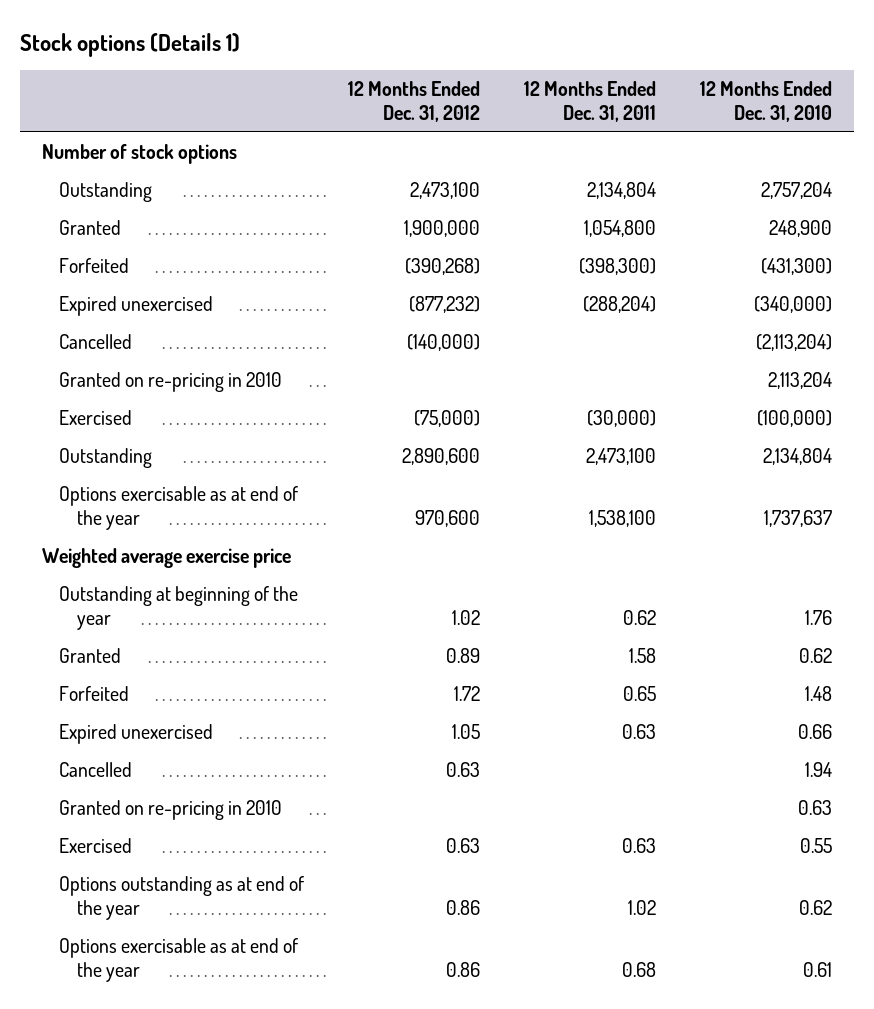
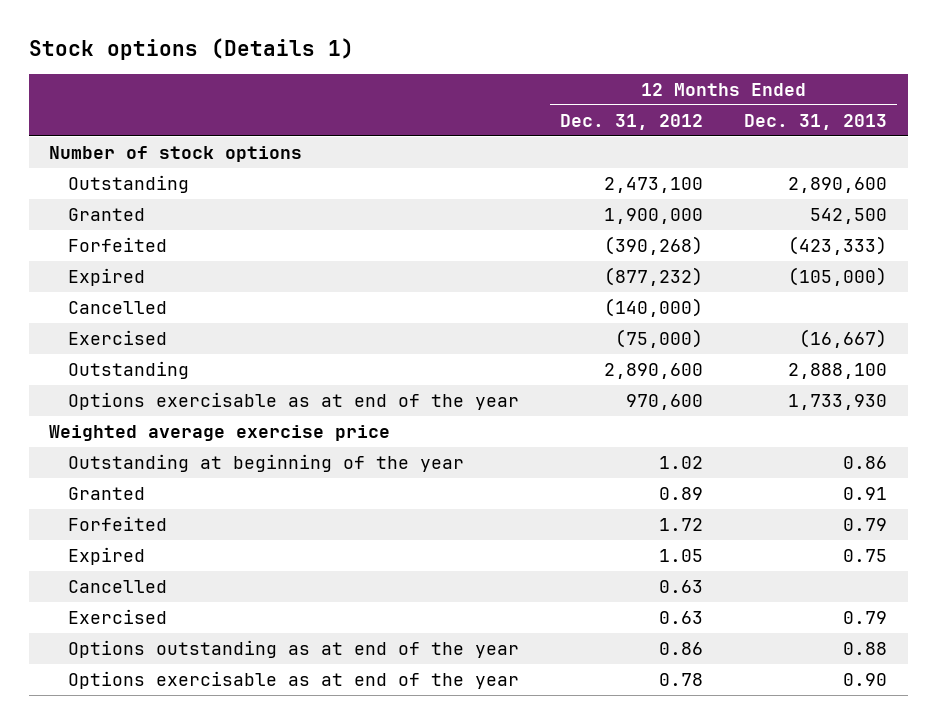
- | 12 Months Ended Dec. 31, 2012 | 12 Months Ended Dec. 31, 2011 | 12 Months Ended Dec. 31, 2010
+ | 12 Months Ended Dec. 31, 2012 | 12 Months Ended Dec. 31, 2013
- Expired unexercised | (877,232) | (288,204) | (340,000)
+ Expired | (877,232) | (105,000)
- Granted on re-pricing in 2010 | | | 2,113,204
- Expired unexercised | 1.05 | 0.63 | 0.66
+ Expired | 1.05 | 0.75
- Granted on re-pricing in 2010 | | | 0.63
- Options exercisable as at end of the year | 0.86 | 0.68 | 0.61
+ Options exercisable as at end of the year | 0.78 | 0.90

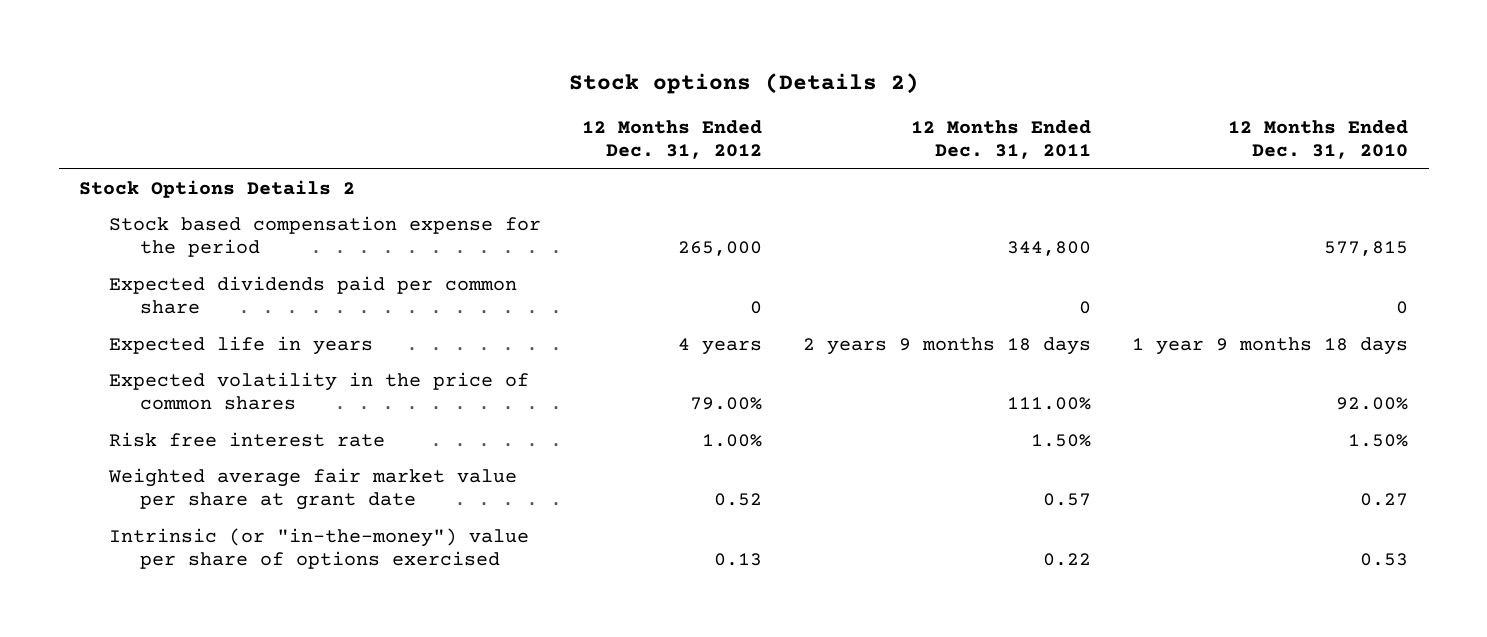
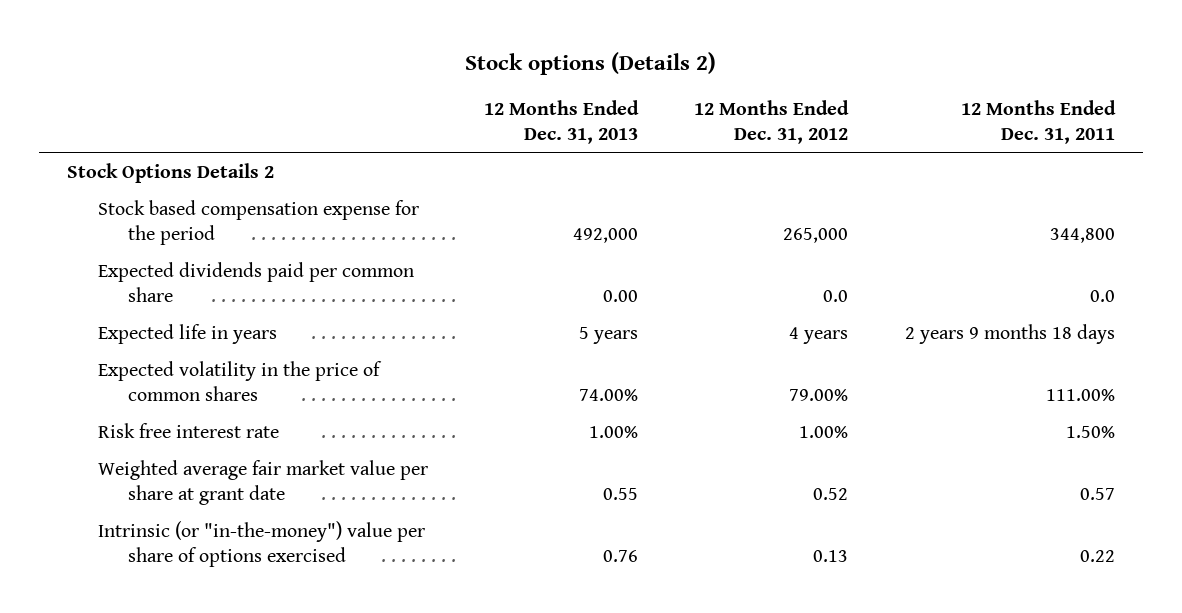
- | 12 Months Ended Dec. 31, 2012 | 12 Months Ended Dec. 31, 2011 | 12 Months Ended Dec. 31, 2010
+ | 12 Months Ended Dec. 31, 2013 | 12 Months Ended Dec. 31, 2012 | 12 Months Ended Dec. 31, 2011
- Expected dividends paid per common share | 0 | 0 | 0
+ Expected dividends paid per common share | 0.00 | 0.0 | 0.0

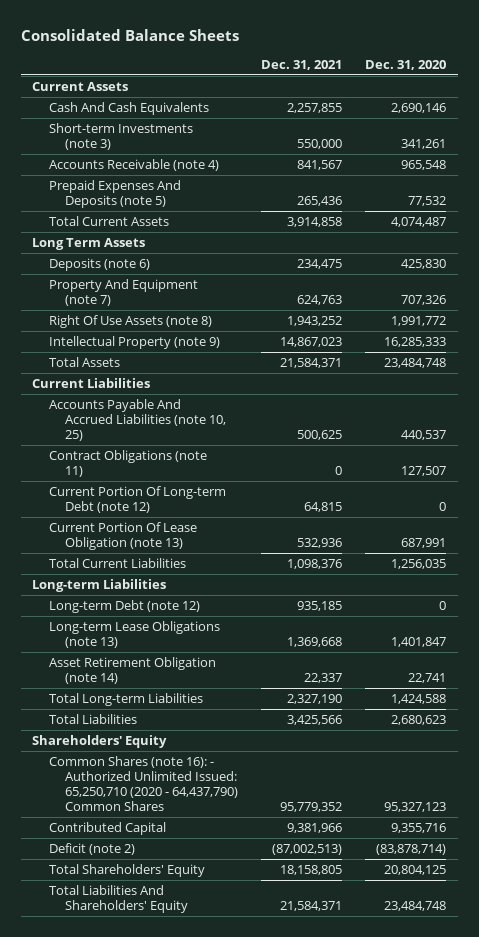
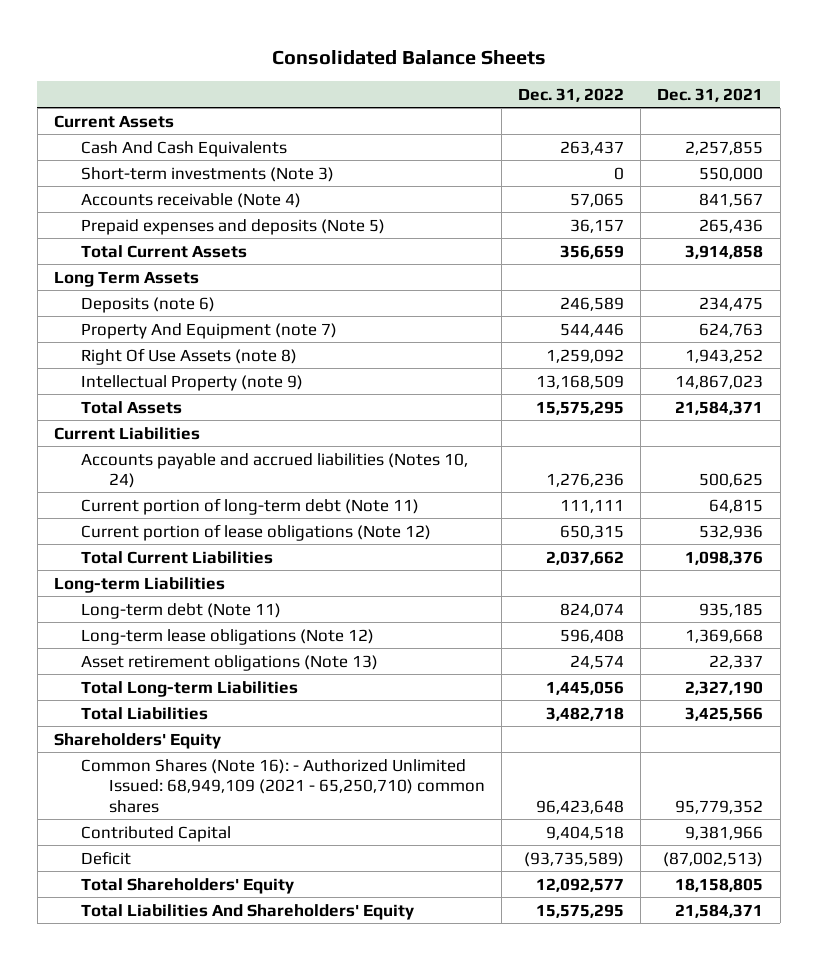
- | Dec. 31, 2021 | Dec. 31, 2020
+ | Dec. 31, 2022 | Dec. 31, 2021
- Short-term Investments (note 3) | 550,000 | 341,261
- Accounts Receivable (note 4) | 841,567 | 965,548
- Prepaid Expenses And Deposits (note 5) | 265,436 | 77,532
+ Short-term investments (Note 3) | 0 | 550,000
+ Accounts receivable (Note 4) | 57,065 | 841,567
+ Prepaid expenses and deposits (Note 5) | 36,157 | 265,436
- Accounts Payable And Accrued Liabilities (note 10, 25) | 500,625 | 440,537
- Contract Obligations (note 11) | 0 | 127,507
- Current Portion Of Long-term Debt (note 12) | 64,815 | 0
- Current Portion Of Lease Obligation (note 13) | 532,936 | 687,991
+ Accounts payable and accrued liabilities (Notes 10, 24) | 1,276,236 | 500,625
+ Current portion of long-term debt (Note 11) | 111,111 | 64,815
+ Current portion of lease obligations (Note 12) | 650,315 | 532,936
- Long-term Debt (note 12) | 935,185 | 0
- Long-term Lease Obligations (note 13) | 1,369,668 | 1,401,847
- Asset Retirement Obligation (note 14) | 22,337 | 22,741
+ Long-term debt (Note 11) | 824,074 | 935,185
+ Long-term lease obligations (Note 12) | 596,408 | 1,369,668
+ Asset retirement obligations (Note 13) | 24,574 | 22,337
- Common Shares (note 16): - Authorized Unlimited Issued: 65,250,710 (2020 - 64,437,790) Common Shares | 95,779,352 | 95,327,123
+ Common Shares (Note 16): - Authorized Unlimited Issued: 68,949,109 (2021 - 65,250,710) common shares | 96,423,648 | 95,779,352
- Deficit (note 2) | (87,002,513) | (83,878,714)
+ Deficit | (93,735,589) | (87,002,513)

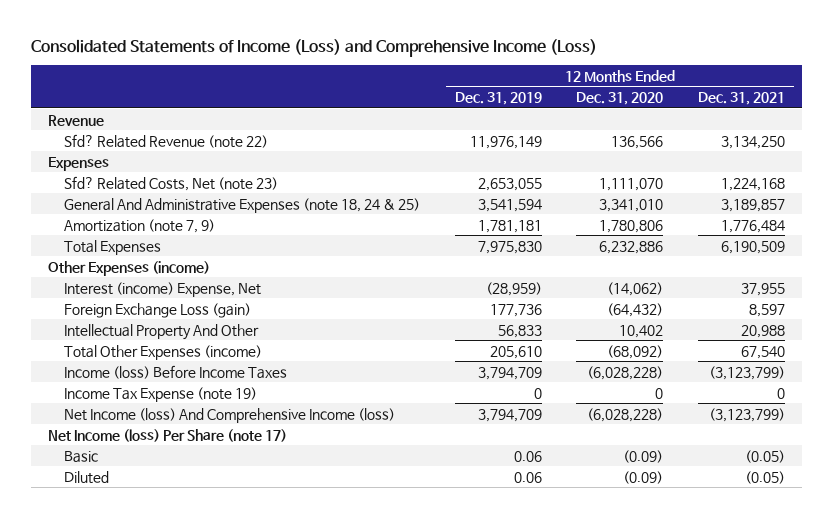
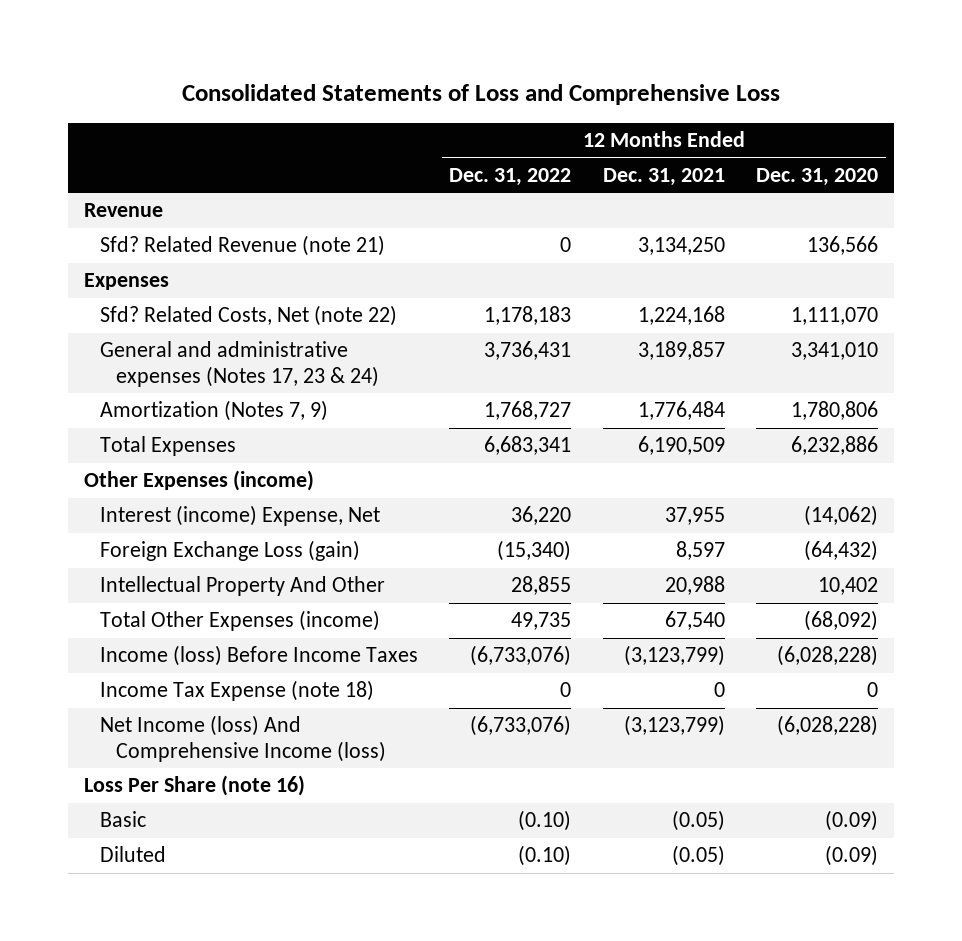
- Consolidated Statements of Income (Loss) and Comprehensive Income (Loss)
+ Consolidated Statements of Loss and Comprehensive Loss
- | 12 Months Ended Dec. 31, 2019 | 12 Months Ended Dec. 31, 2020 | 12 Months Ended Dec. 31, 2021
+ | 12 Months Ended Dec. 31, 2022 | 12 Months Ended Dec. 31, 2021 | 12 Months Ended Dec. 31, 2020
- Sfd? Related Revenue (note 22) | 11,976,149 | 136,566 | 3,134,250
+ Sfd? Related Revenue (note 21) | 0 | 3,134,250 | 136,566
- Sfd? Related Costs, Net (note 23) | 2,653,055 | 1,111,070 | 1,224,168
- General And Administrative Expenses (note 18, 24 & 25) | 3,541,594 | 3,341,010 | 3,189,857
- Amortization (note 7, 9) | 1,781,181 | 1,780,806 | 1,776,484
+ Sfd? Related Costs, Net (note 22) | 1,178,183 | 1,224,168 | 1,111,070
+ General and administrative expenses (Notes 17, 23 & 24) | 3,736,431 | 3,189,857 | 3,341,010
+ Amortization (Notes 7, 9) | 1,768,727 | 1,776,484 | 1,780,806
- Income Tax Expense (note 19) | 0 | 0 | 0
+ Income Tax Expense (note 18) | 0 | 0 | 0
- Net Income (loss) Per Share (note 17)
+ Loss Per Share (note 16)

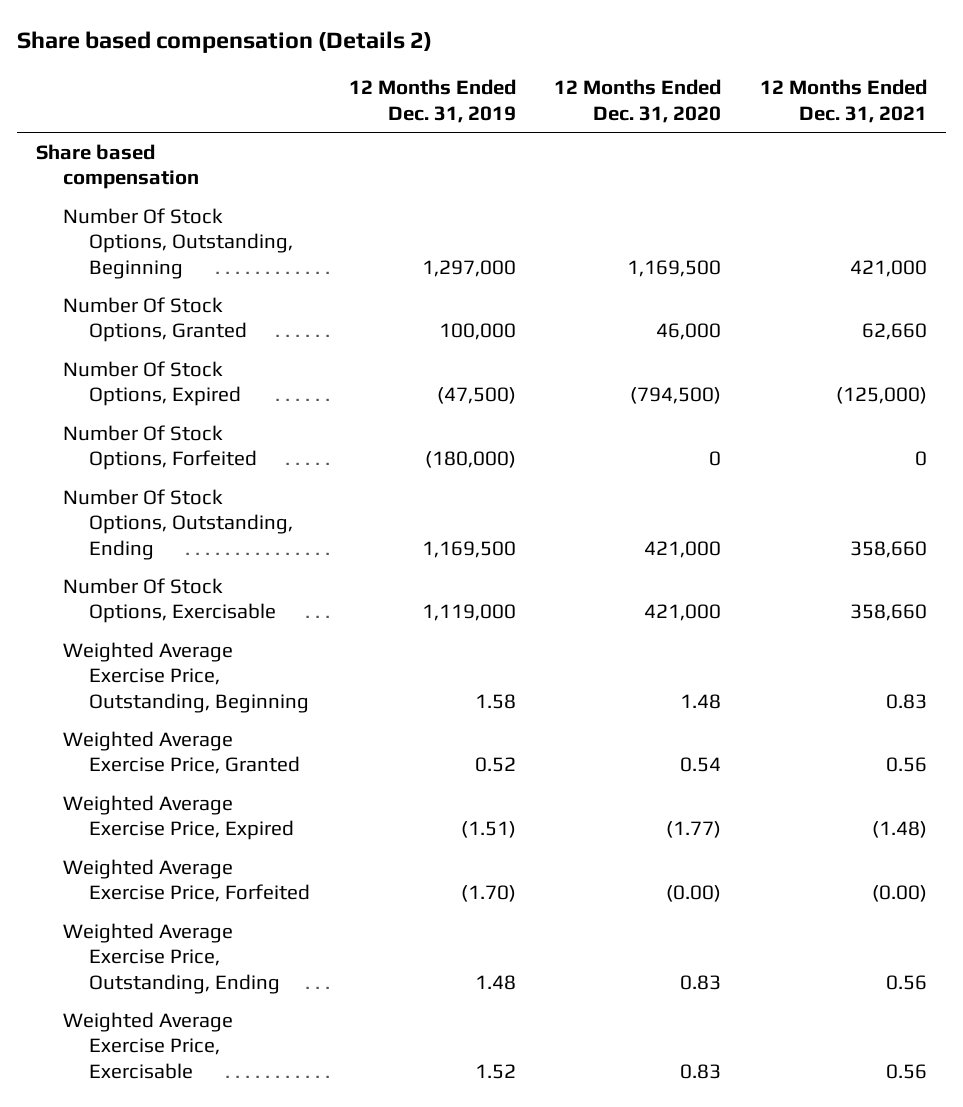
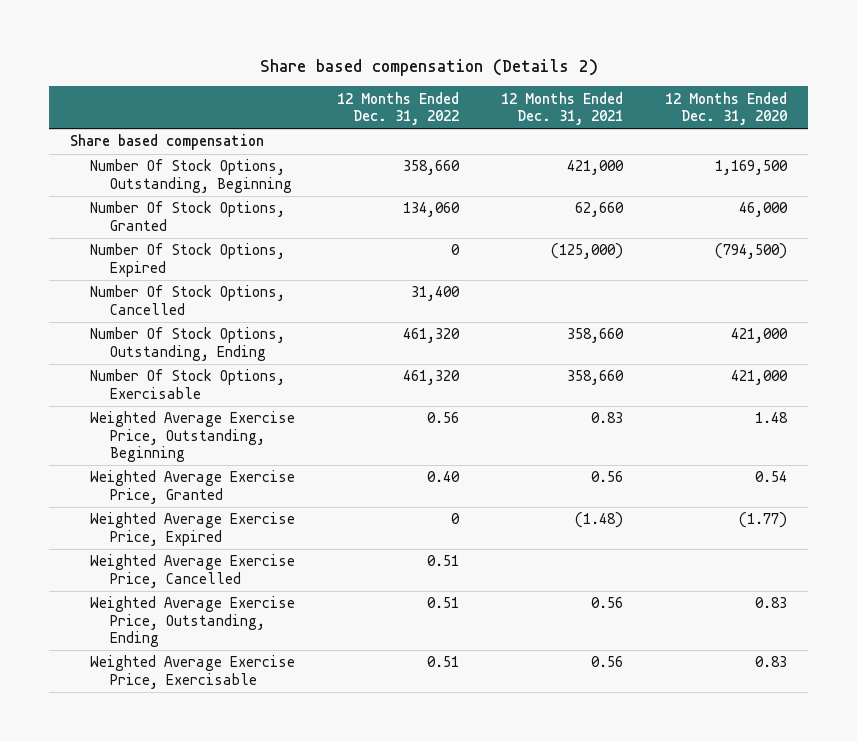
- | 12 Months Ended Dec. 31, 2019 | 12 Months Ended Dec. 31, 2020 | 12 Months Ended Dec. 31, 2021
+ | 12 Months Ended Dec. 31, 2022 | 12 Months Ended Dec. 31, 2021 | 12 Months Ended Dec. 31, 2020
- Number Of Stock Options, Forfeited | (180,000) | 0 | 0
+ Number Of Stock Options, Cancelled | 31,400 | |
- Weighted Average Exercise Price, Forfeited | (1.70) | (0.00) | (0.00)
+ Weighted Average Exercise Price, Cancelled | 0.51 | |

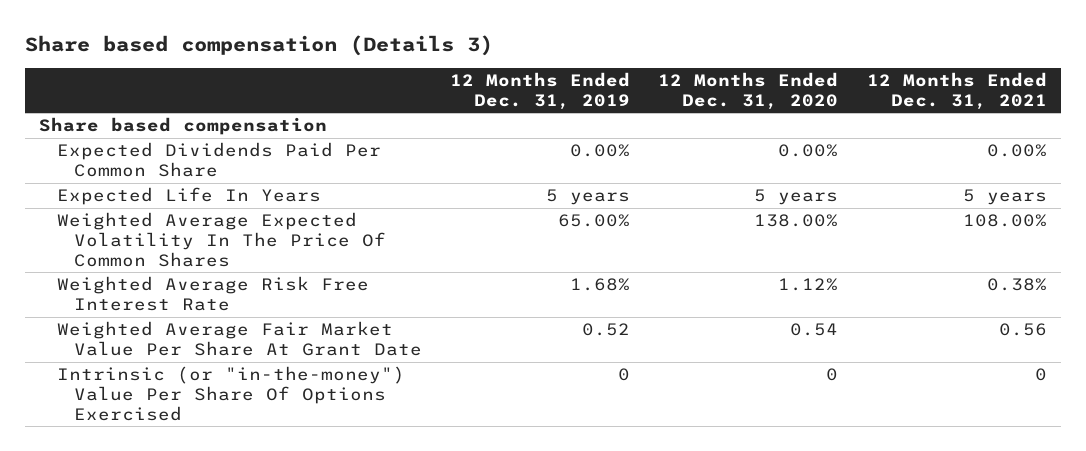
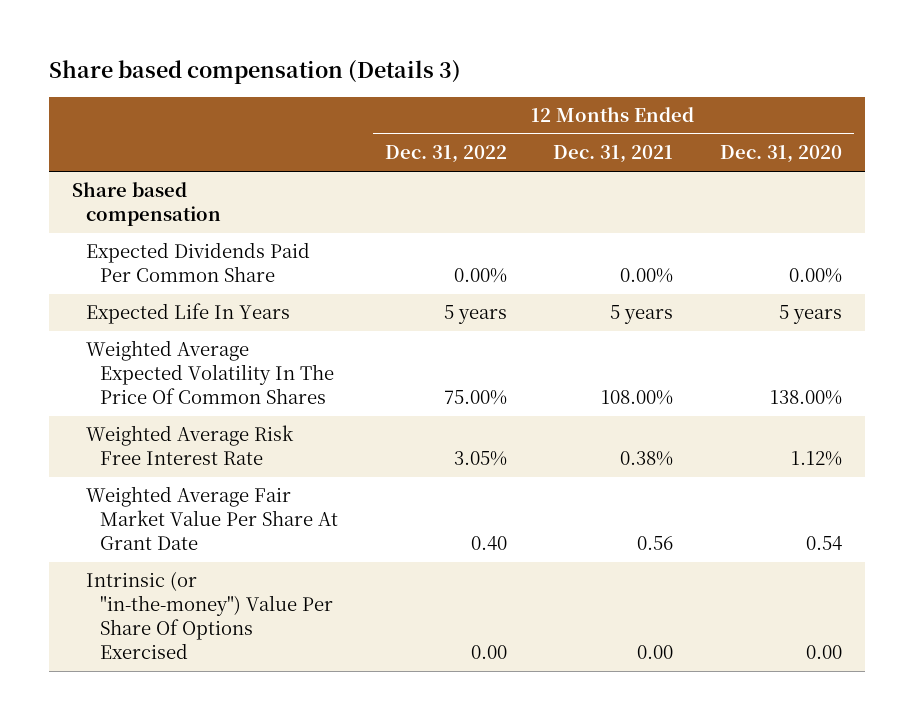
- | 12 Months Ended Dec. 31, 2019 | 12 Months Ended Dec. 31, 2020 | 12 Months Ended Dec. 31, 2021
+ | 12 Months Ended Dec. 31, 2022 | 12 Months Ended Dec. 31, 2021 | 12 Months Ended Dec. 31, 2020
- Intrinsic (or "in-the-money") Value Per Share Of Options Exercised | 0 | 0 | 0
+ Intrinsic (or "in-the-money") Value Per Share Of Options Exercised | 0.00 | 0.00 | 0.00

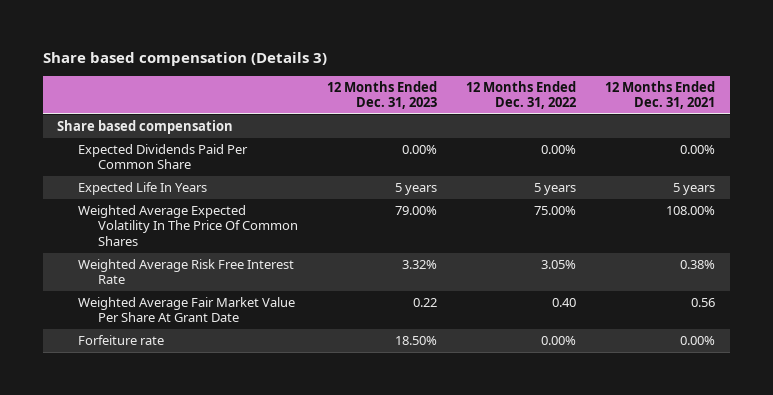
- | 12 Months Ended Dec. 31, 2022 | 12 Months Ended Dec. 31, 2021 | 12 Months Ended Dec. 31, 2020
+ | 12 Months Ended Dec. 31, 2023 | 12 Months Ended Dec. 31, 2022 | 12 Months Ended Dec. 31, 2021
- Intrinsic (or "in-the-money") Value Per Share Of Options Exercised | 0.00 | 0.00 | 0.00
+ Forfeiture rate | 18.50% | 0.00% | 0.00%

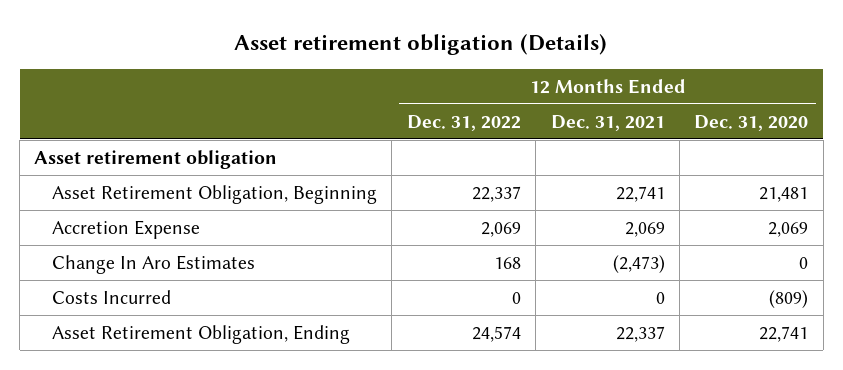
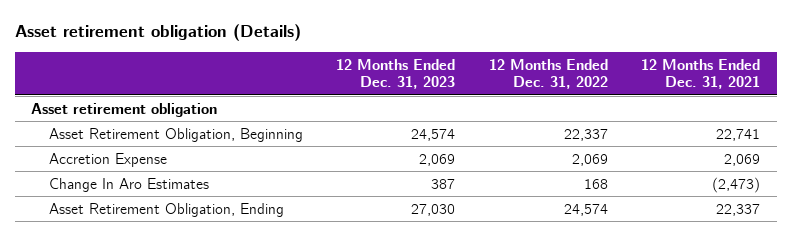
- | 12 Months Ended Dec. 31, 2022 | 12 Months Ended Dec. 31, 2021 | 12 Months Ended Dec. 31, 2020
+ | 12 Months Ended Dec. 31, 2023 | 12 Months Ended Dec. 31, 2022 | 12 Months Ended Dec. 31, 2021
- Costs Incurred | 0 | 0 | (809)

